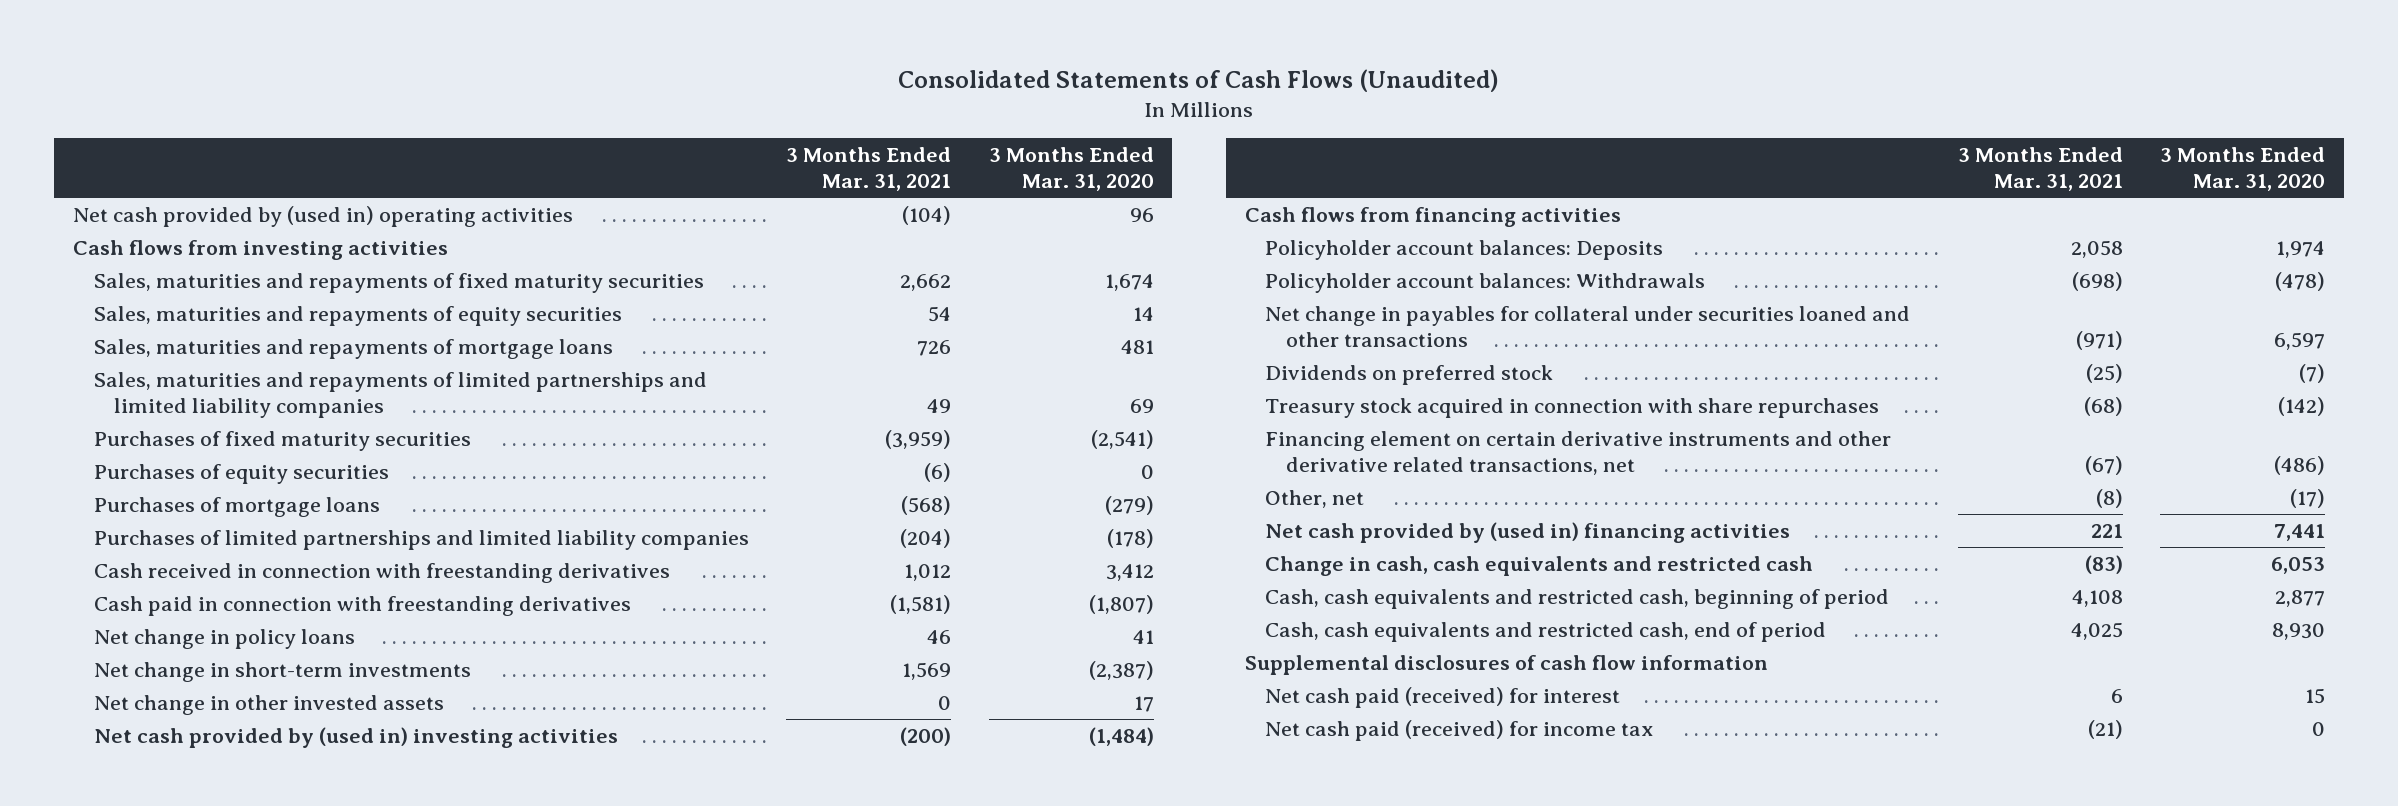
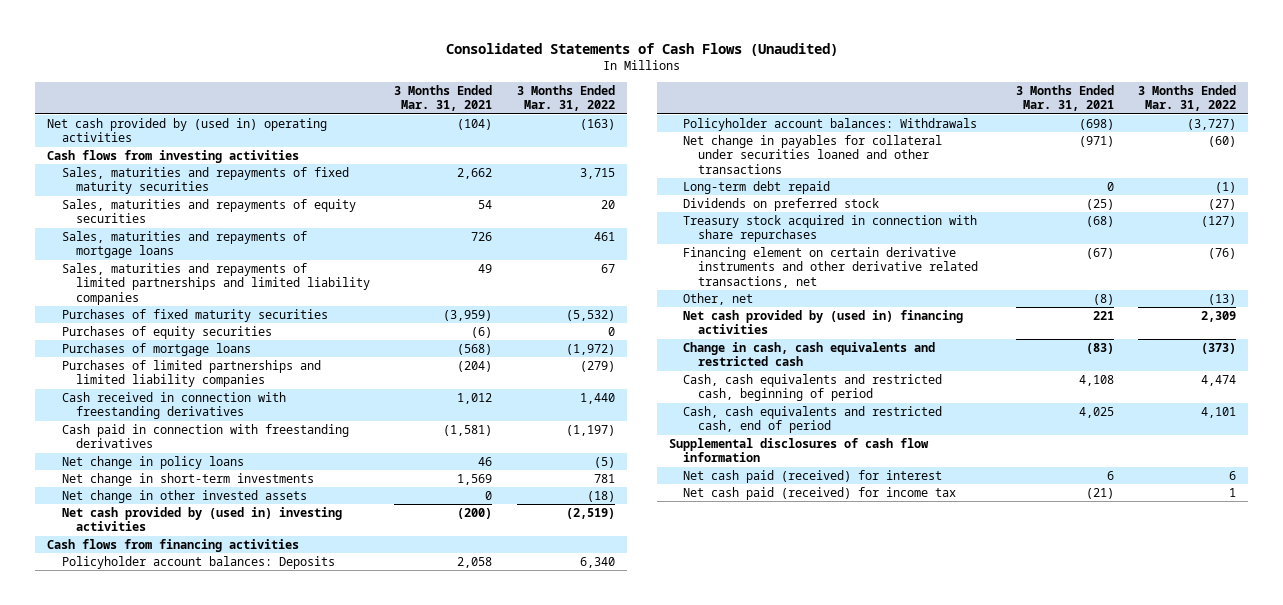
- | 3 Months Ended Mar. 31, 2021 | 3 Months Ended Mar. 31, 2020
+ | 3 Months Ended Mar. 31, 2021 | 3 Months Ended Mar. 31, 2022
+ Long-term debt repaid | 0 | (1)

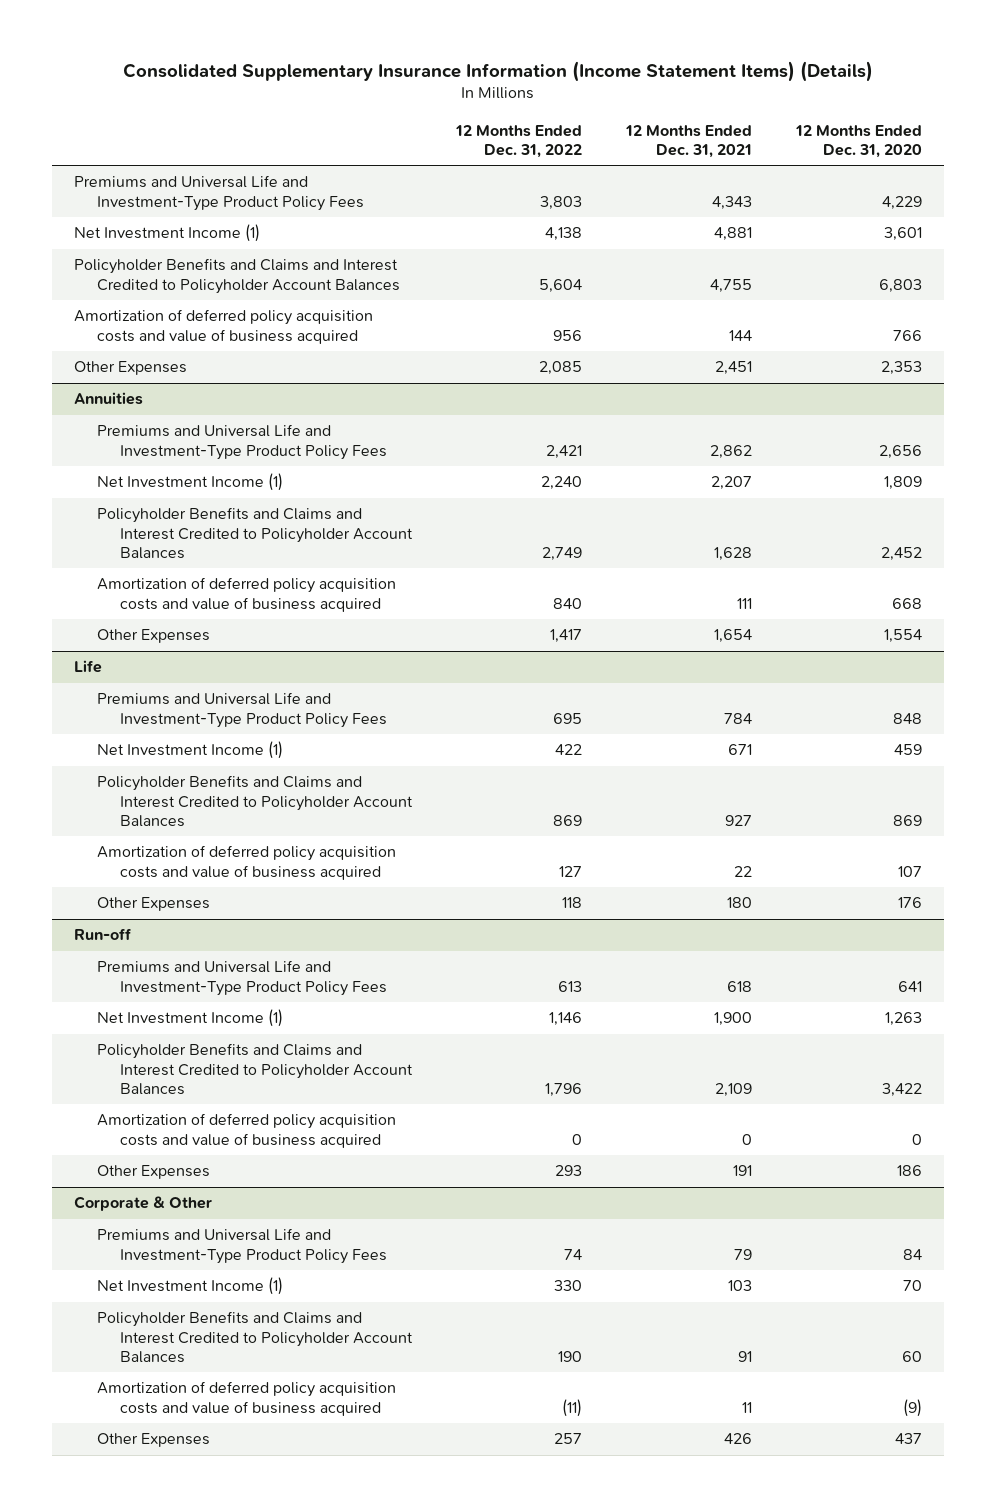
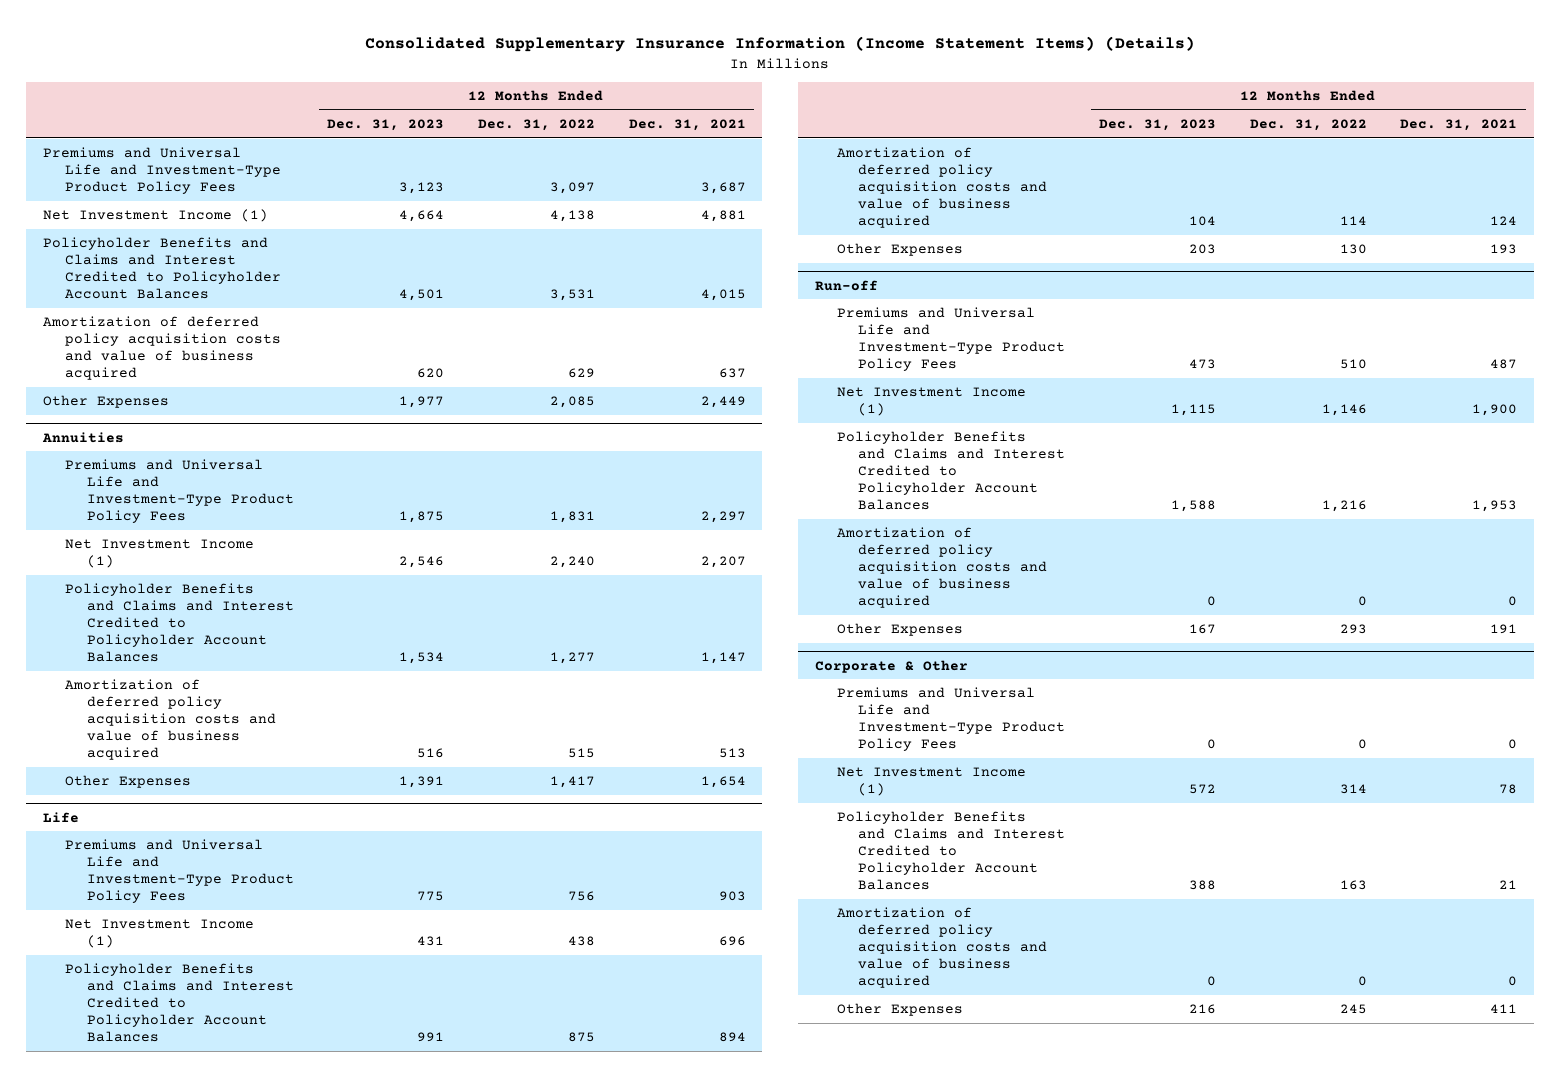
- | 12 Months Ended Dec. 31, 2022 | 12 Months Ended Dec. 31, 2021 | 12 Months Ended Dec. 31, 2020
+ | 12 Months Ended Dec. 31, 2023 | 12 Months Ended Dec. 31, 2022 | 12 Months Ended Dec. 31, 2021
- Premiums and Universal Life and Investment-Type Product Policy Fees | 3,803 | 4,343 | 4,229
+ Premiums and Universal Life and Investment-Type Product Policy Fees | 3,123 | 3,097 | 3,687
- Policyholder Benefits and Claims and Interest Credited to Policyholder Account Balances | 5,604 | 4,755 | 6,803
- Amortization of deferred policy acquisition costs and value of business acquired | 956 | 144 | 766
- Other Expenses | 2,085 | 2,451 | 2,353
+ Policyholder Benefits and Claims and Interest Credited to Policyholder Account Balances | 4,501 | 3,531 | 4,015
+ Amortization of deferred policy acquisition costs and value of business acquired | 620 | 629 | 637
+ Other Expenses | 1,977 | 2,085 | 2,449
@ Annuities
- Premiums and Universal Life and Investment-Type Product Policy Fees | 2,421 | 2,862 | 2,656
+ Premiums and Universal Life and Investment-Type Product Policy Fees | 1,875 | 1,831 | 2,297
- Policyholder Benefits and Claims and Interest Credited to Policyholder Account Balances | 2,749 | 1,628 | 2,452
- Amortization of deferred policy acquisition costs and value of business acquired | 840 | 111 | 668
+ Policyholder Benefits and Claims and Interest Credited to Policyholder Account Balances | 1,534 | 1,277 | 1,147
+ Amortization of deferred policy acquisition costs and value of business acquired | 516 | 515 | 513
@ Life
- Premiums and Universal Life and Investment-Type Product Policy Fees | 695 | 784 | 848
- Net Investment Income (1) | 422 | 671 | 459
- Policyholder Benefits and Claims and Interest Credited to Policyholder Account Balances | 869 | 927 | 869
- Amortization of deferred policy acquisition costs and value of business acquired | 127 | 22 | 107
- Other Expenses | 118 | 180 | 176
+ Premiums and Universal Life and Investment-Type Product Policy Fees | 775 | 756 | 903
+ Net Investment Income (1) | 431 | 438 | 696
+ Policyholder Benefits and Claims and Interest Credited to Policyholder Account Balances | 991 | 875 | 894
+ Amortization of deferred policy acquisition costs and value of business acquired | 104 | 114 | 124
+ Other Expenses | 203 | 130 | 193
@ Run-off
- Premiums and Universal Life and Investment-Type Product Policy Fees | 613 | 618 | 641
+ Premiums and Universal Life and Investment-Type Product Policy Fees | 473 | 510 | 487
- Policyholder Benefits and Claims and Interest Credited to Policyholder Account Balances | 1,796 | 2,109 | 3,422
+ Policyholder Benefits and Claims and Interest Credited to Policyholder Account Balances | 1,588 | 1,216 | 1,953
@ Corporate & Other
- Premiums and Universal Life and Investment-Type Product Policy Fees | 74 | 79 | 84
- Net Investment Income (1) | 330 | 103 | 70
- Policyholder Benefits and Claims and Interest Credited to Policyholder Account Balances | 190 | 91 | 60
- Amortization of deferred policy acquisition costs and value of business acquired | (11) | 11 | (9)
- Other Expenses | 257 | 426 | 437
+ Premiums and Universal Life and Investment-Type Product Policy Fees | 0 | 0 | 0
+ Net Investment Income (1) | 572 | 314 | 78
+ Policyholder Benefits and Claims and Interest Credited to Policyholder Account Balances | 388 | 163 | 21
+ Amortization of deferred policy acquisition costs and value of business acquired | 0 | 0 | 0
+ Other Expenses | 216 | 245 | 411

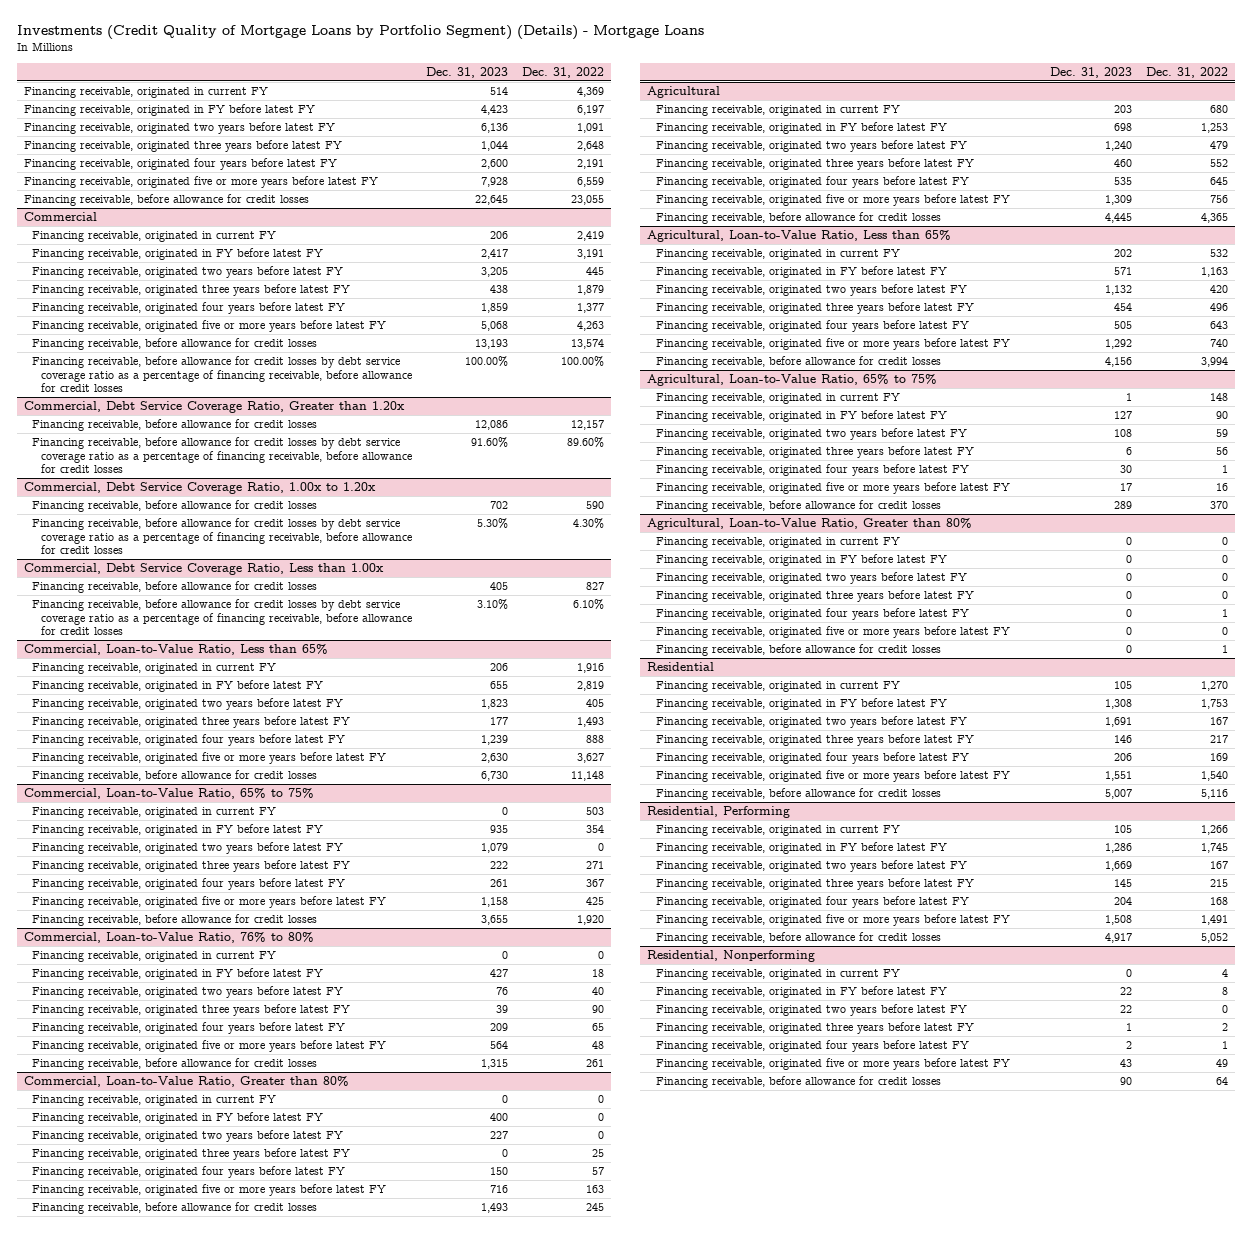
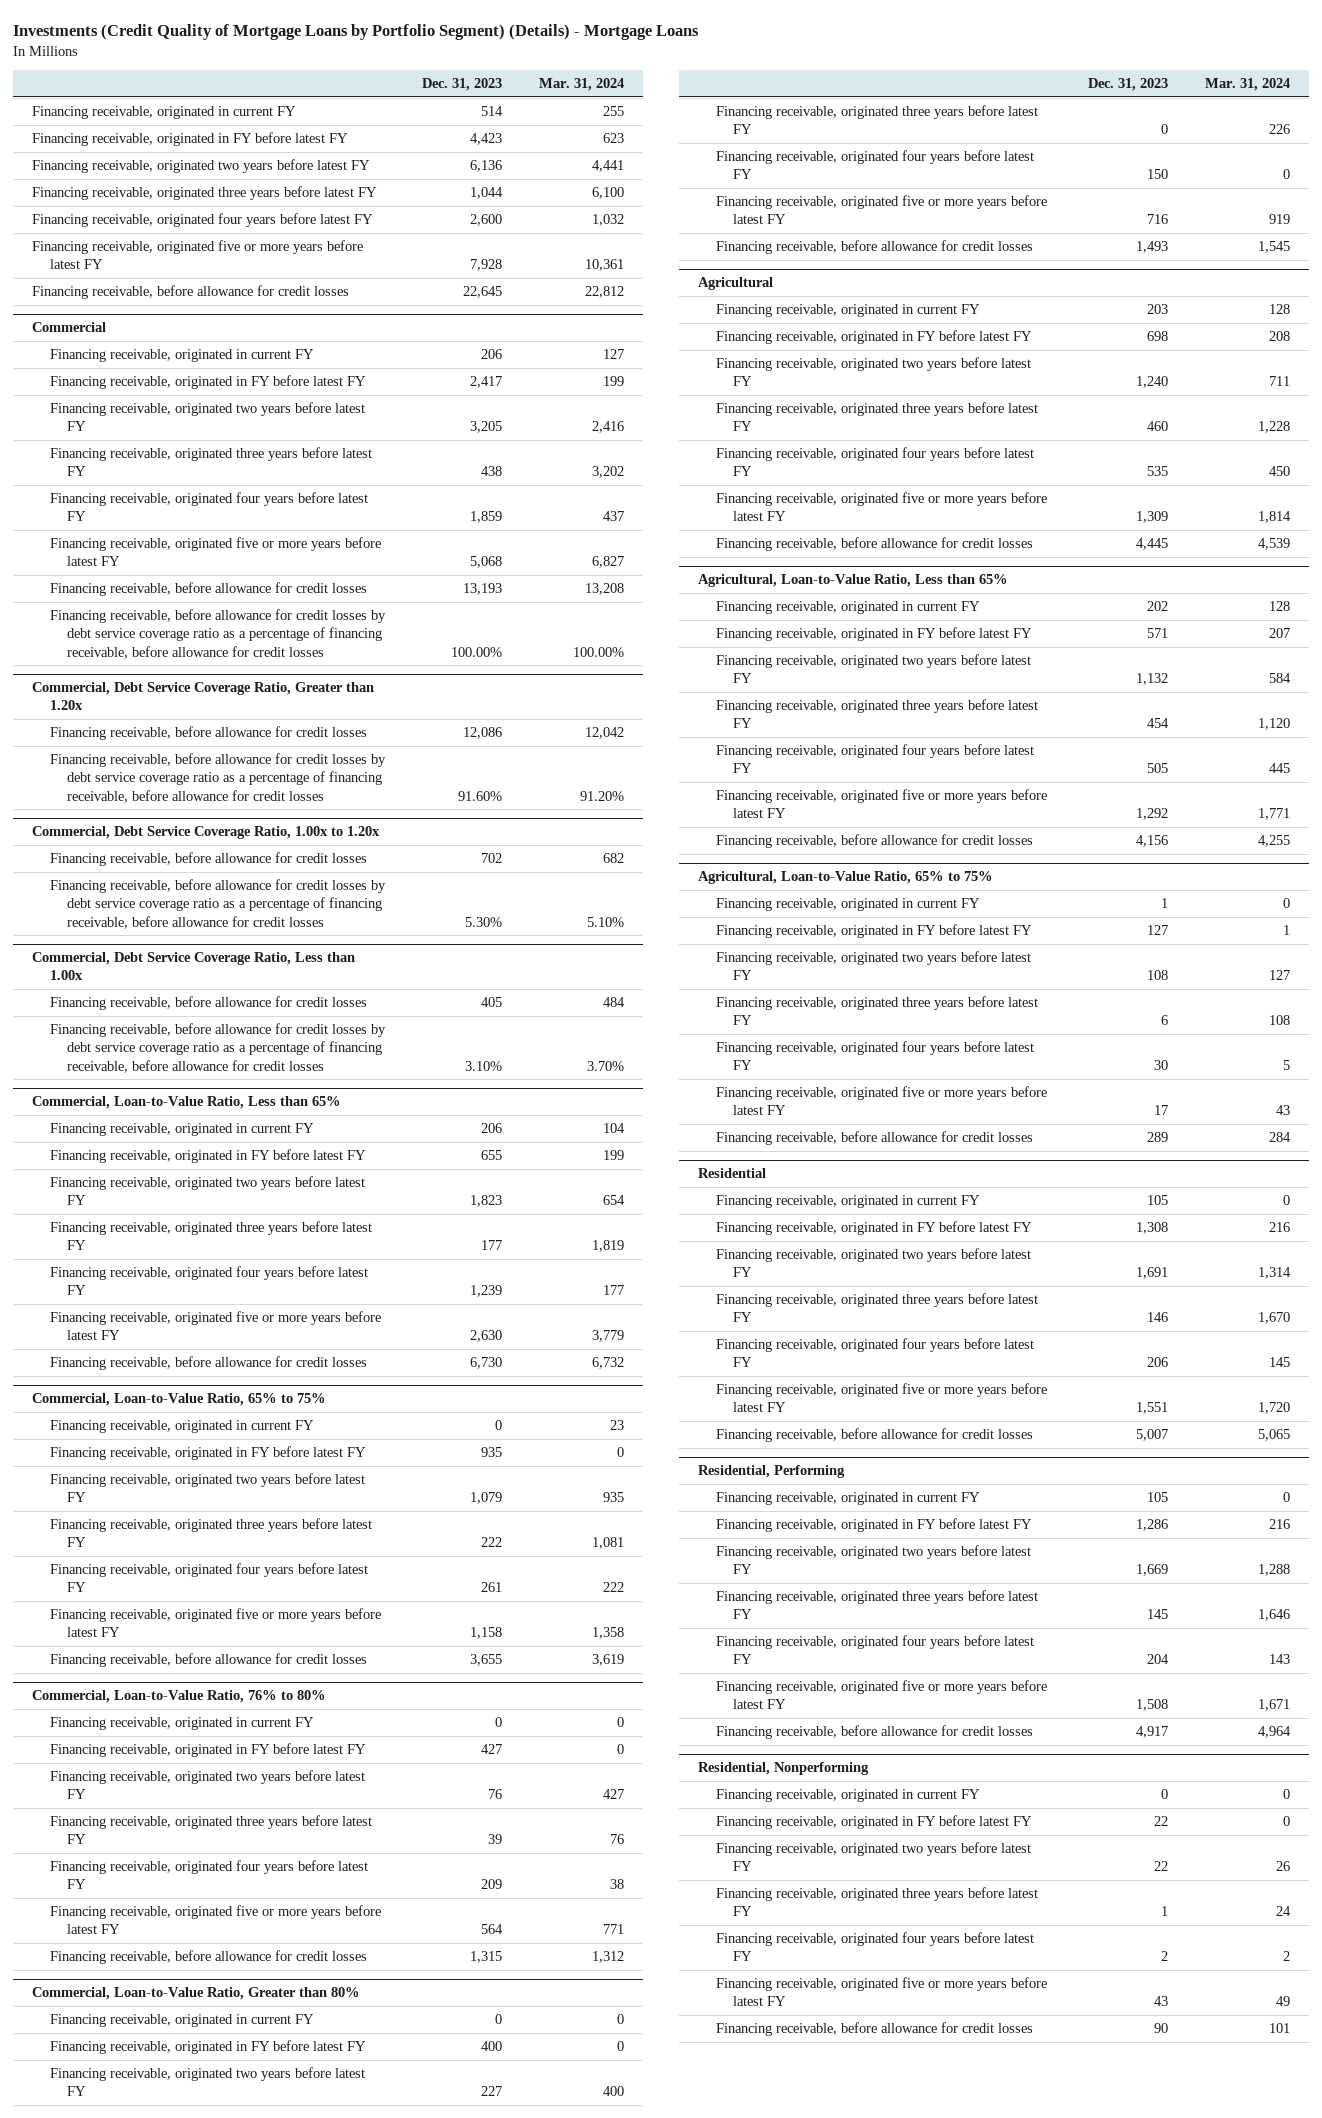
- | Dec. 31, 2023 | Dec. 31, 2022
+ | Dec. 31, 2023 | Mar. 31, 2024
- Agricultural, Loan-to-Value Ratio, Greater than 80%
- Financing receivable, originated in current FY | 0 | 0
- Financing receivable, originated in FY before latest FY | 0 | 0
- Financing receivable, originated two years before latest FY | 0 | 0
- Financing receivable, originated three years before latest FY | 0 | 0
- Financing receivable, originated four years before latest FY | 0 | 1
- Financing receivable, originated five or more years before latest FY | 0 | 0
- Financing receivable, before allowance for credit losses | 0 | 1

